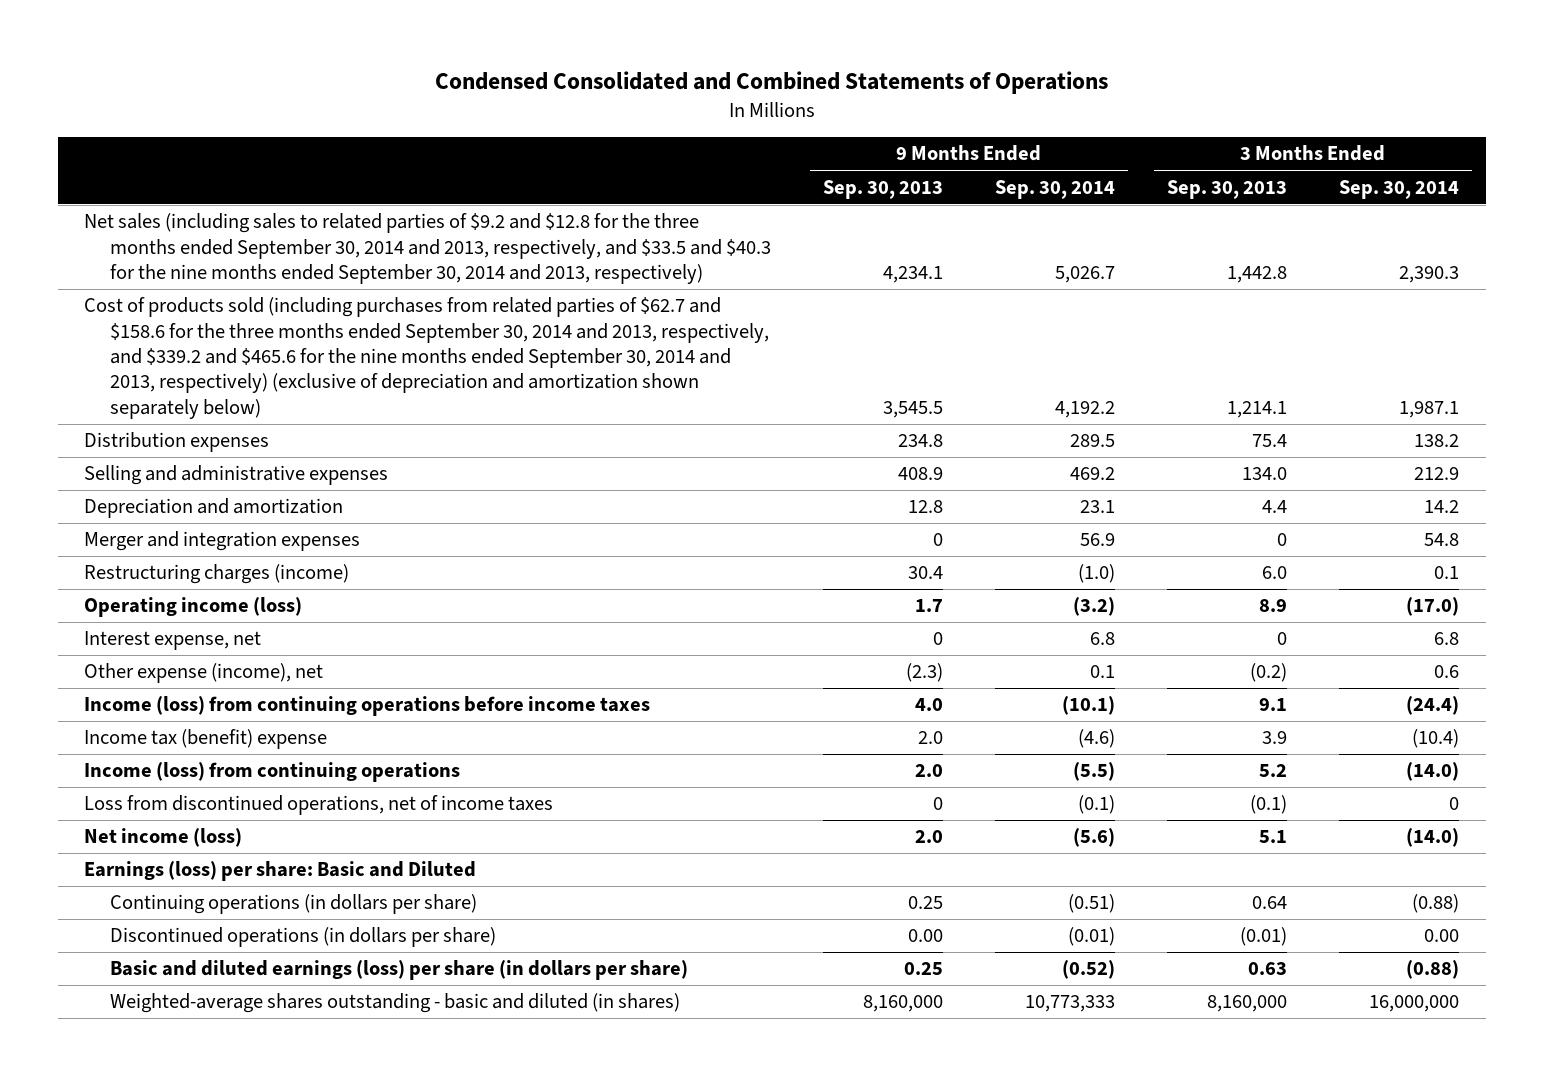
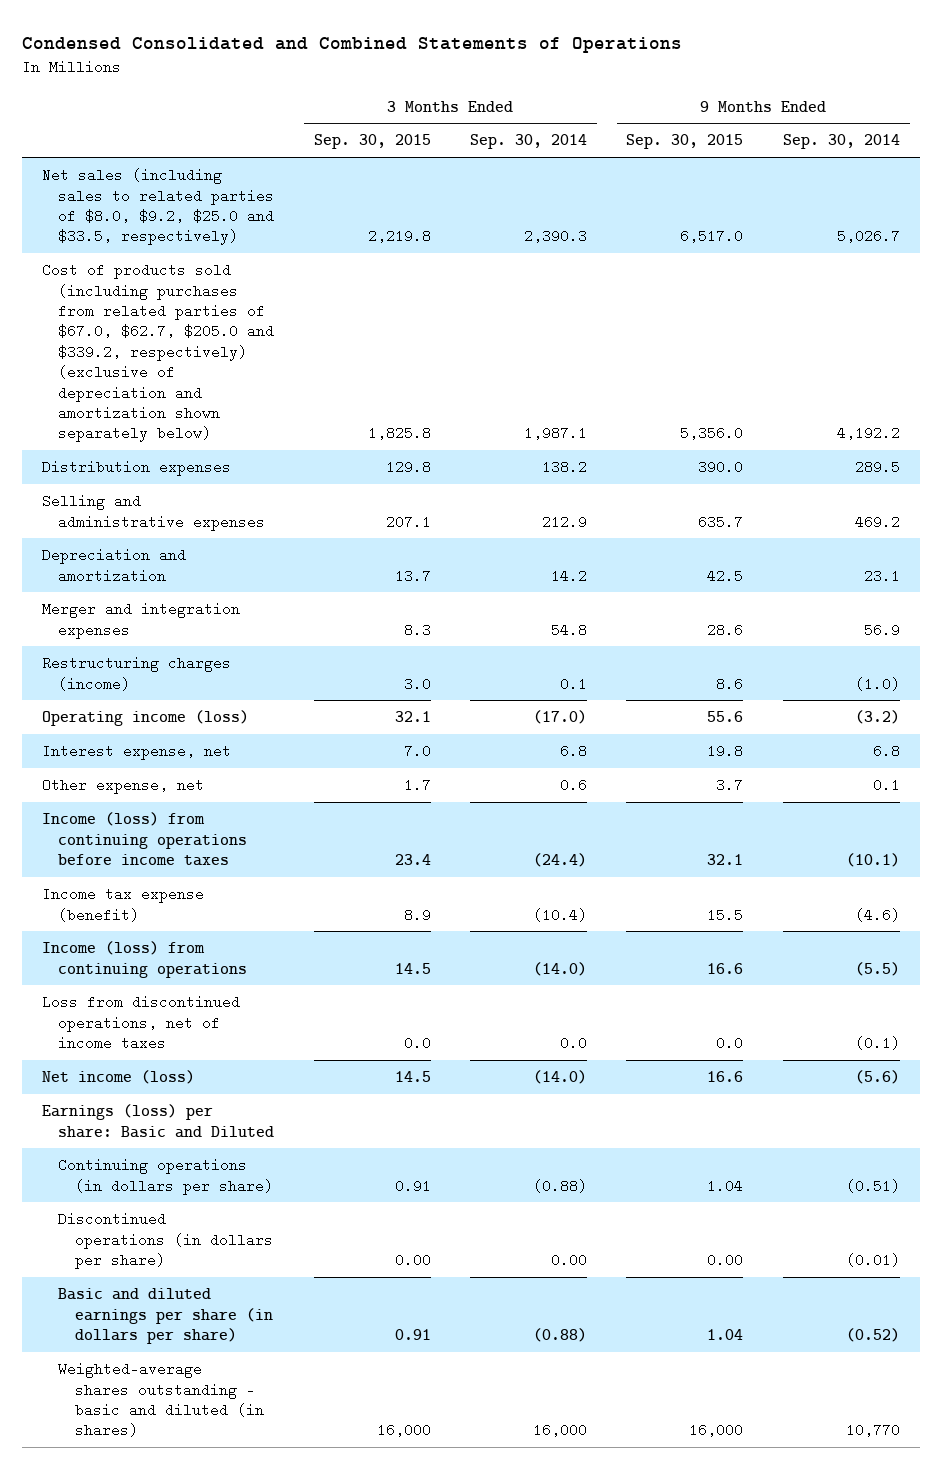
- | 9 Months Ended Sep. 30, 2013 | 9 Months Ended Sep. 30, 2014 | 3 Months Ended Sep. 30, 2013 | 3 Months Ended Sep. 30, 2014
+ | 3 Months Ended Sep. 30, 2015 | 3 Months Ended Sep. 30, 2014 | 9 Months Ended Sep. 30, 2015 | 9 Months Ended Sep. 30, 2014
- Net sales (including sales to related parties of $9.2 and $12.8 for the three months ended September 30, 2014 and 2013, respectively, and $33.5 and $40.3 for the nine months ended September 30, 2014 and 2013, respectively) | 4,234.1 | 5,026.7 | 1,442.8 | 2,390.3
- Cost of products sold (including purchases from related parties of $62.7 and $158.6 for the three months ended September 30, 2014 and 2013, respectively, and $339.2 and $465.6 for the nine months ended September 30, 2014 and 2013, respectively) (exclusive of depreciation and amortization shown separately below) | 3,545.5 | 4,192.2 | 1,214.1 | 1,987.1
+ Net sales (including sales to related parties of $8.0, $9.2, $25.0 and $33.5, respectively) | 2,219.8 | 2,390.3 | 6,517.0 | 5,026.7
+ Cost of products sold (including purchases from related parties of $67.0, $62.7, $205.0 and $339.2, respectively) (exclusive of depreciation and amortization shown separately below) | 1,825.8 | 1,987.1 | 5,356.0 | 4,192.2
- Other expense (income), net | (2.3) | 0.1 | (0.2) | 0.6
+ Other expense, net | 1.7 | 0.6 | 3.7 | 0.1
- Income tax (benefit) expense | 2.0 | (4.6) | 3.9 | (10.4)
+ Income tax expense (benefit) | 8.9 | (10.4) | 15.5 | (4.6)
- Loss from discontinued operations, net of income taxes | 0 | (0.1) | (0.1) | 0
+ Loss from discontinued operations, net of income taxes | 0.0 | 0.0 | 0.0 | (0.1)
- Basic and diluted earnings (loss) per share (in dollars per share) | 0.25 | (0.52) | 0.63 | (0.88)
- Weighted-average shares outstanding - basic and diluted (in shares) | 8,160,000 | 10,773,333 | 8,160,000 | 16,000,000
+ Basic and diluted earnings per share (in dollars per share) | 0.91 | (0.88) | 1.04 | (0.52)
+ Weighted-average shares outstanding - basic and diluted (in shares) | 16,000 | 16,000 | 16,000 | 10,770

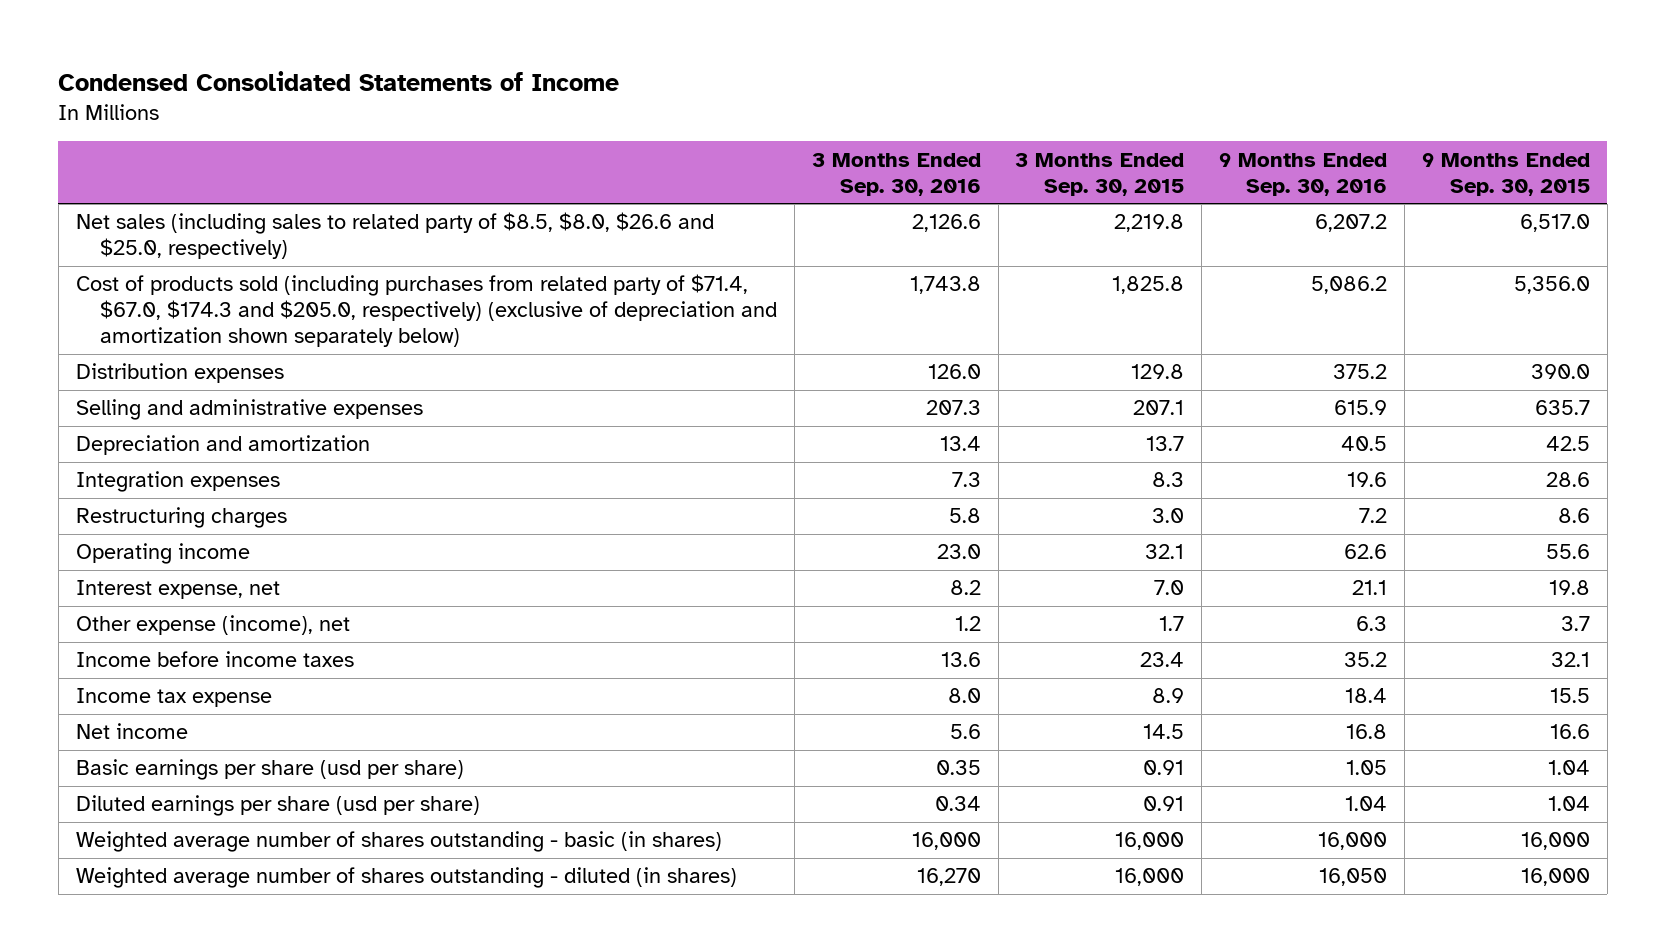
- Condensed Consolidated and Combined Statements of Operations
+ Condensed Consolidated Statements of Income
- | 3 Months Ended Sep. 30, 2015 | 3 Months Ended Sep. 30, 2014 | 9 Months Ended Sep. 30, 2015 | 9 Months Ended Sep. 30, 2014
+ | 3 Months Ended Sep. 30, 2016 | 3 Months Ended Sep. 30, 2015 | 9 Months Ended Sep. 30, 2016 | 9 Months Ended Sep. 30, 2015
- Net sales (including sales to related parties of $8.0, $9.2, $25.0 and $33.5, respectively) | 2,219.8 | 2,390.3 | 6,517.0 | 5,026.7
- Cost of products sold (including purchases from related parties of $67.0, $62.7, $205.0 and $339.2, respectively) (exclusive of depreciation and amortization shown separately below) | 1,825.8 | 1,987.1 | 5,356.0 | 4,192.2
+ Net sales (including sales to related party of $8.5, $8.0, $26.6 and $25.0, respectively) | 2,126.6 | 2,219.8 | 6,207.2 | 6,517.0
+ Cost of products sold (including purchases from related party of $71.4, $67.0, $174.3 and $205.0, respectively) (exclusive of depreciation and amortization shown separately below) | 1,743.8 | 1,825.8 | 5,086.2 | 5,356.0
- Merger and integration expenses | 8.3 | 54.8 | 28.6 | 56.9
- Restructuring charges (income) | 3.0 | 0.1 | 8.6 | (1.0)
- Operating income (loss) | 32.1 | (17.0) | 55.6 | (3.2)
+ Integration expenses | 7.3 | 8.3 | 19.6 | 28.6
+ Restructuring charges | 5.8 | 3.0 | 7.2 | 8.6
+ Operating income | 23.0 | 32.1 | 62.6 | 55.6
- Other expense, net | 1.7 | 0.6 | 3.7 | 0.1
- Income (loss) from continuing operations before income taxes | 23.4 | (24.4) | 32.1 | (10.1)
- Income tax expense (benefit) | 8.9 | (10.4) | 15.5 | (4.6)
- Income (loss) from continuing operations | 14.5 | (14.0) | 16.6 | (5.5)
- Loss from discontinued operations, net of income taxes | 0.0 | 0.0 | 0.0 | (0.1)
- Net income (loss) | 14.5 | (14.0) | 16.6 | (5.6)
- Earnings (loss) per share: Basic and Diluted
- Continuing operations (in dollars per share) | 0.91 | (0.88) | 1.04 | (0.51)
- Discontinued operations (in dollars per share) | 0.00 | 0.00 | 0.00 | (0.01)
- Basic and diluted earnings per share (in dollars per share) | 0.91 | (0.88) | 1.04 | (0.52)
- Weighted-average shares outstanding - basic and diluted (in shares) | 16,000 | 16,000 | 16,000 | 10,770
+ Other expense (income), net | 1.2 | 1.7 | 6.3 | 3.7
+ Income before income taxes | 13.6 | 23.4 | 35.2 | 32.1
+ Income tax expense | 8.0 | 8.9 | 18.4 | 15.5
+ Net income | 5.6 | 14.5 | 16.8 | 16.6
+ Basic earnings per share (usd per share) | 0.35 | 0.91 | 1.05 | 1.04
+ Diluted earnings per share (usd per share) | 0.34 | 0.91 | 1.04 | 1.04
+ Weighted average number of shares outstanding - basic (in shares) | 16,000 | 16,000 | 16,000 | 16,000
+ Weighted average number of shares outstanding - diluted (in shares) | 16,270 | 16,000 | 16,050 | 16,000

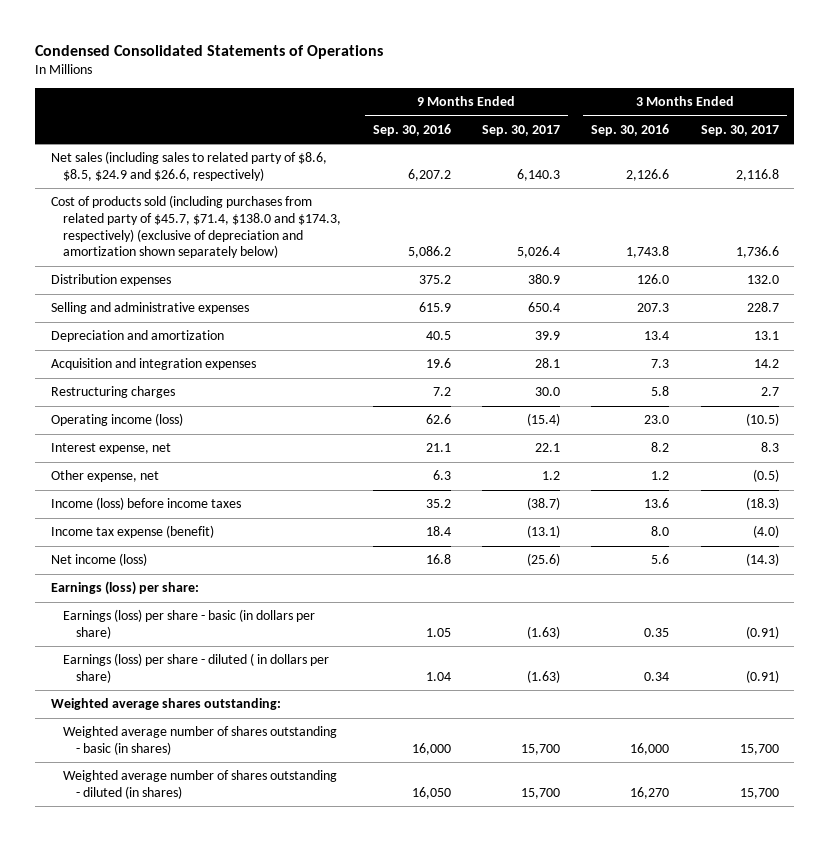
- Condensed Consolidated Statements of Income
+ Condensed Consolidated Statements of Operations
- | 3 Months Ended Sep. 30, 2016 | 3 Months Ended Sep. 30, 2015 | 9 Months Ended Sep. 30, 2016 | 9 Months Ended Sep. 30, 2015
+ | 9 Months Ended Sep. 30, 2016 | 9 Months Ended Sep. 30, 2017 | 3 Months Ended Sep. 30, 2016 | 3 Months Ended Sep. 30, 2017
- Net sales (including sales to related party of $8.5, $8.0, $26.6 and $25.0, respectively) | 2,126.6 | 2,219.8 | 6,207.2 | 6,517.0
- Cost of products sold (including purchases from related party of $71.4, $67.0, $174.3 and $205.0, respectively) (exclusive of depreciation and amortization shown separately below) | 1,743.8 | 1,825.8 | 5,086.2 | 5,356.0
+ Net sales (including sales to related party of $8.6, $8.5, $24.9 and $26.6, respectively) | 6,207.2 | 6,140.3 | 2,126.6 | 2,116.8
+ Cost of products sold (including purchases from related party of $45.7, $71.4, $138.0 and $174.3, respectively) (exclusive of depreciation and amortization shown separately below) | 5,086.2 | 5,026.4 | 1,743.8 | 1,736.6
- Integration expenses | 7.3 | 8.3 | 19.6 | 28.6
+ Acquisition and integration expenses | 19.6 | 28.1 | 7.3 | 14.2
- Operating income | 23.0 | 32.1 | 62.6 | 55.6
+ Operating income (loss) | 62.6 | (15.4) | 23.0 | (10.5)
- Other expense (income), net | 1.2 | 1.7 | 6.3 | 3.7
- Income before income taxes | 13.6 | 23.4 | 35.2 | 32.1
- Income tax expense | 8.0 | 8.9 | 18.4 | 15.5
- Net income | 5.6 | 14.5 | 16.8 | 16.6
- Basic earnings per share (usd per share) | 0.35 | 0.91 | 1.05 | 1.04
- Diluted earnings per share (usd per share) | 0.34 | 0.91 | 1.04 | 1.04
+ Other expense, net | 6.3 | 1.2 | 1.2 | (0.5)
+ Income (loss) before income taxes | 35.2 | (38.7) | 13.6 | (18.3)
+ Income tax expense (benefit) | 18.4 | (13.1) | 8.0 | (4.0)
+ Net income (loss) | 16.8 | (25.6) | 5.6 | (14.3)
+ Earnings (loss) per share:
+ Earnings (loss) per share - basic (in dollars per share) | 1.05 | (1.63) | 0.35 | (0.91)
+ Earnings (loss) per share - diluted ( in dollars per share) | 1.04 | (1.63) | 0.34 | (0.91)
+ Weighted average shares outstanding:

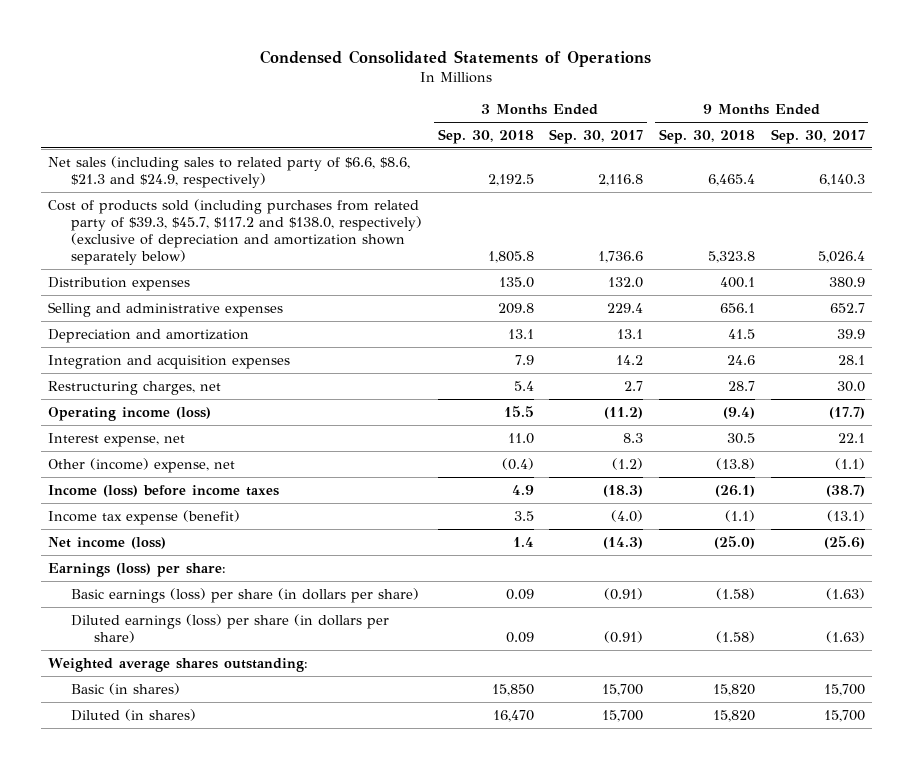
- | 9 Months Ended Sep. 30, 2016 | 9 Months Ended Sep. 30, 2017 | 3 Months Ended Sep. 30, 2016 | 3 Months Ended Sep. 30, 2017
+ | 3 Months Ended Sep. 30, 2018 | 3 Months Ended Sep. 30, 2017 | 9 Months Ended Sep. 30, 2018 | 9 Months Ended Sep. 30, 2017
- Net sales (including sales to related party of $8.6, $8.5, $24.9 and $26.6, respectively) | 6,207.2 | 6,140.3 | 2,126.6 | 2,116.8
- Cost of products sold (including purchases from related party of $45.7, $71.4, $138.0 and $174.3, respectively) (exclusive of depreciation and amortization shown separately below) | 5,086.2 | 5,026.4 | 1,743.8 | 1,736.6
+ Net sales (including sales to related party of $6.6, $8.6, $21.3 and $24.9, respectively) | 2,192.5 | 2,116.8 | 6,465.4 | 6,140.3
+ Cost of products sold (including purchases from related party of $39.3, $45.7, $117.2 and $138.0, respectively) (exclusive of depreciation and amortization shown separately below) | 1,805.8 | 1,736.6 | 5,323.8 | 5,026.4
- Selling and administrative expenses | 615.9 | 650.4 | 207.3 | 228.7
+ Selling and administrative expenses | 209.8 | 229.4 | 656.1 | 652.7
- Acquisition and integration expenses | 19.6 | 28.1 | 7.3 | 14.2
- Restructuring charges | 7.2 | 30.0 | 5.8 | 2.7
- Operating income (loss) | 62.6 | (15.4) | 23.0 | (10.5)
+ Integration and acquisition expenses | 7.9 | 14.2 | 24.6 | 28.1
+ Restructuring charges, net | 5.4 | 2.7 | 28.7 | 30.0
+ Operating income (loss) | 15.5 | (11.2) | (9.4) | (17.7)
- Other expense, net | 6.3 | 1.2 | 1.2 | (0.5)
+ Other (income) expense, net | (0.4) | (1.2) | (13.8) | (1.1)
- Earnings (loss) per share - basic (in dollars per share) | 1.05 | (1.63) | 0.35 | (0.91)
- Earnings (loss) per share - diluted ( in dollars per share) | 1.04 | (1.63) | 0.34 | (0.91)
+ Basic earnings (loss) per share (in dollars per share) | 0.09 | (0.91) | (1.58) | (1.63)
+ Diluted earnings (loss) per share (in dollars per share) | 0.09 | (0.91) | (1.58) | (1.63)
- Weighted average number of shares outstanding - basic (in shares) | 16,000 | 15,700 | 16,000 | 15,700
- Weighted average number of shares outstanding - diluted (in shares) | 16,050 | 15,700 | 16,270 | 15,700
+ Basic (in shares) | 15,850 | 15,700 | 15,820 | 15,700
+ Diluted (in shares) | 16,470 | 15,700 | 15,820 | 15,700

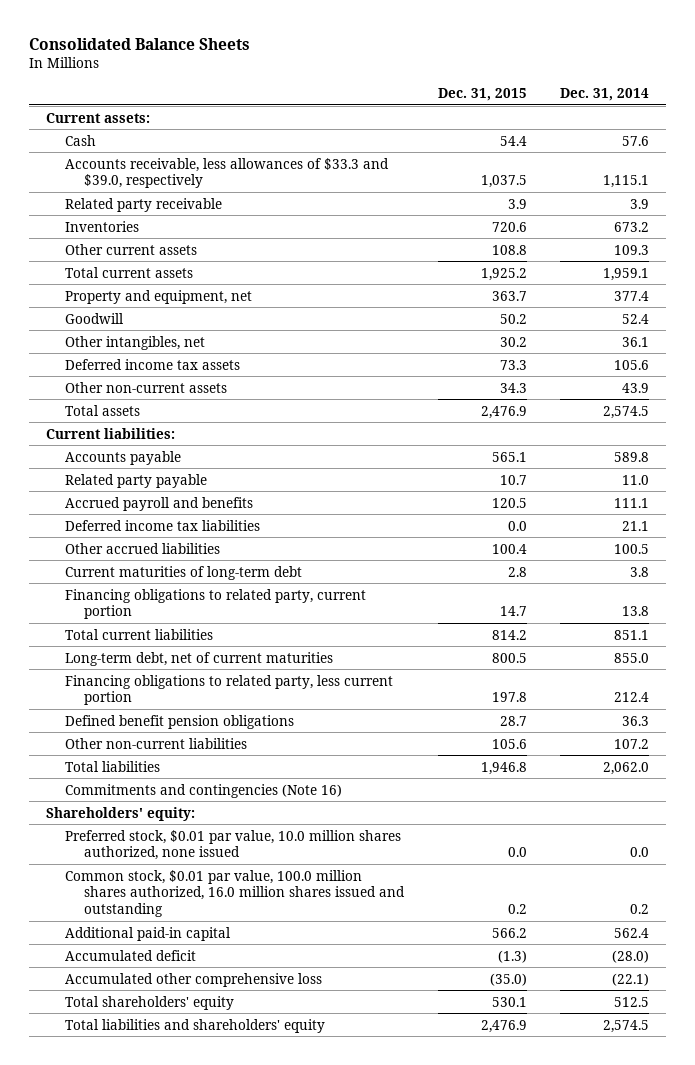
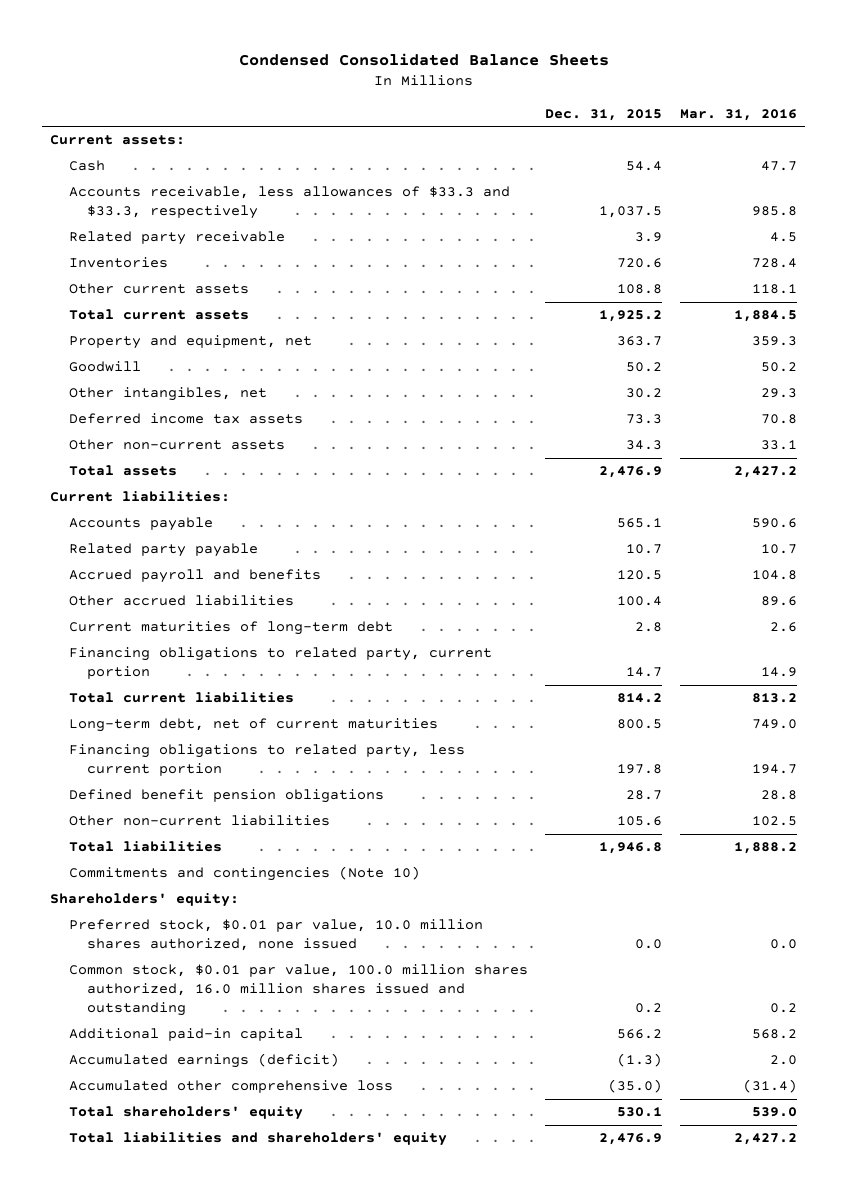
- Consolidated Balance Sheets
+ Condensed Consolidated Balance Sheets
- | Dec. 31, 2015 | Dec. 31, 2014
+ | Dec. 31, 2015 | Mar. 31, 2016
- Accounts receivable, less allowances of $33.3 and $39.0, respectively | 1,037.5 | 1,115.1
+ Accounts receivable, less allowances of $33.3 and $33.3, respectively | 1,037.5 | 985.8
- Deferred income tax liabilities | 0.0 | 21.1
- Commitments and contingencies (Note 16)
+ Commitments and contingencies (Note 10)
- Accumulated deficit | (1.3) | (28.0)
+ Accumulated earnings (deficit) | (1.3) | 2.0

